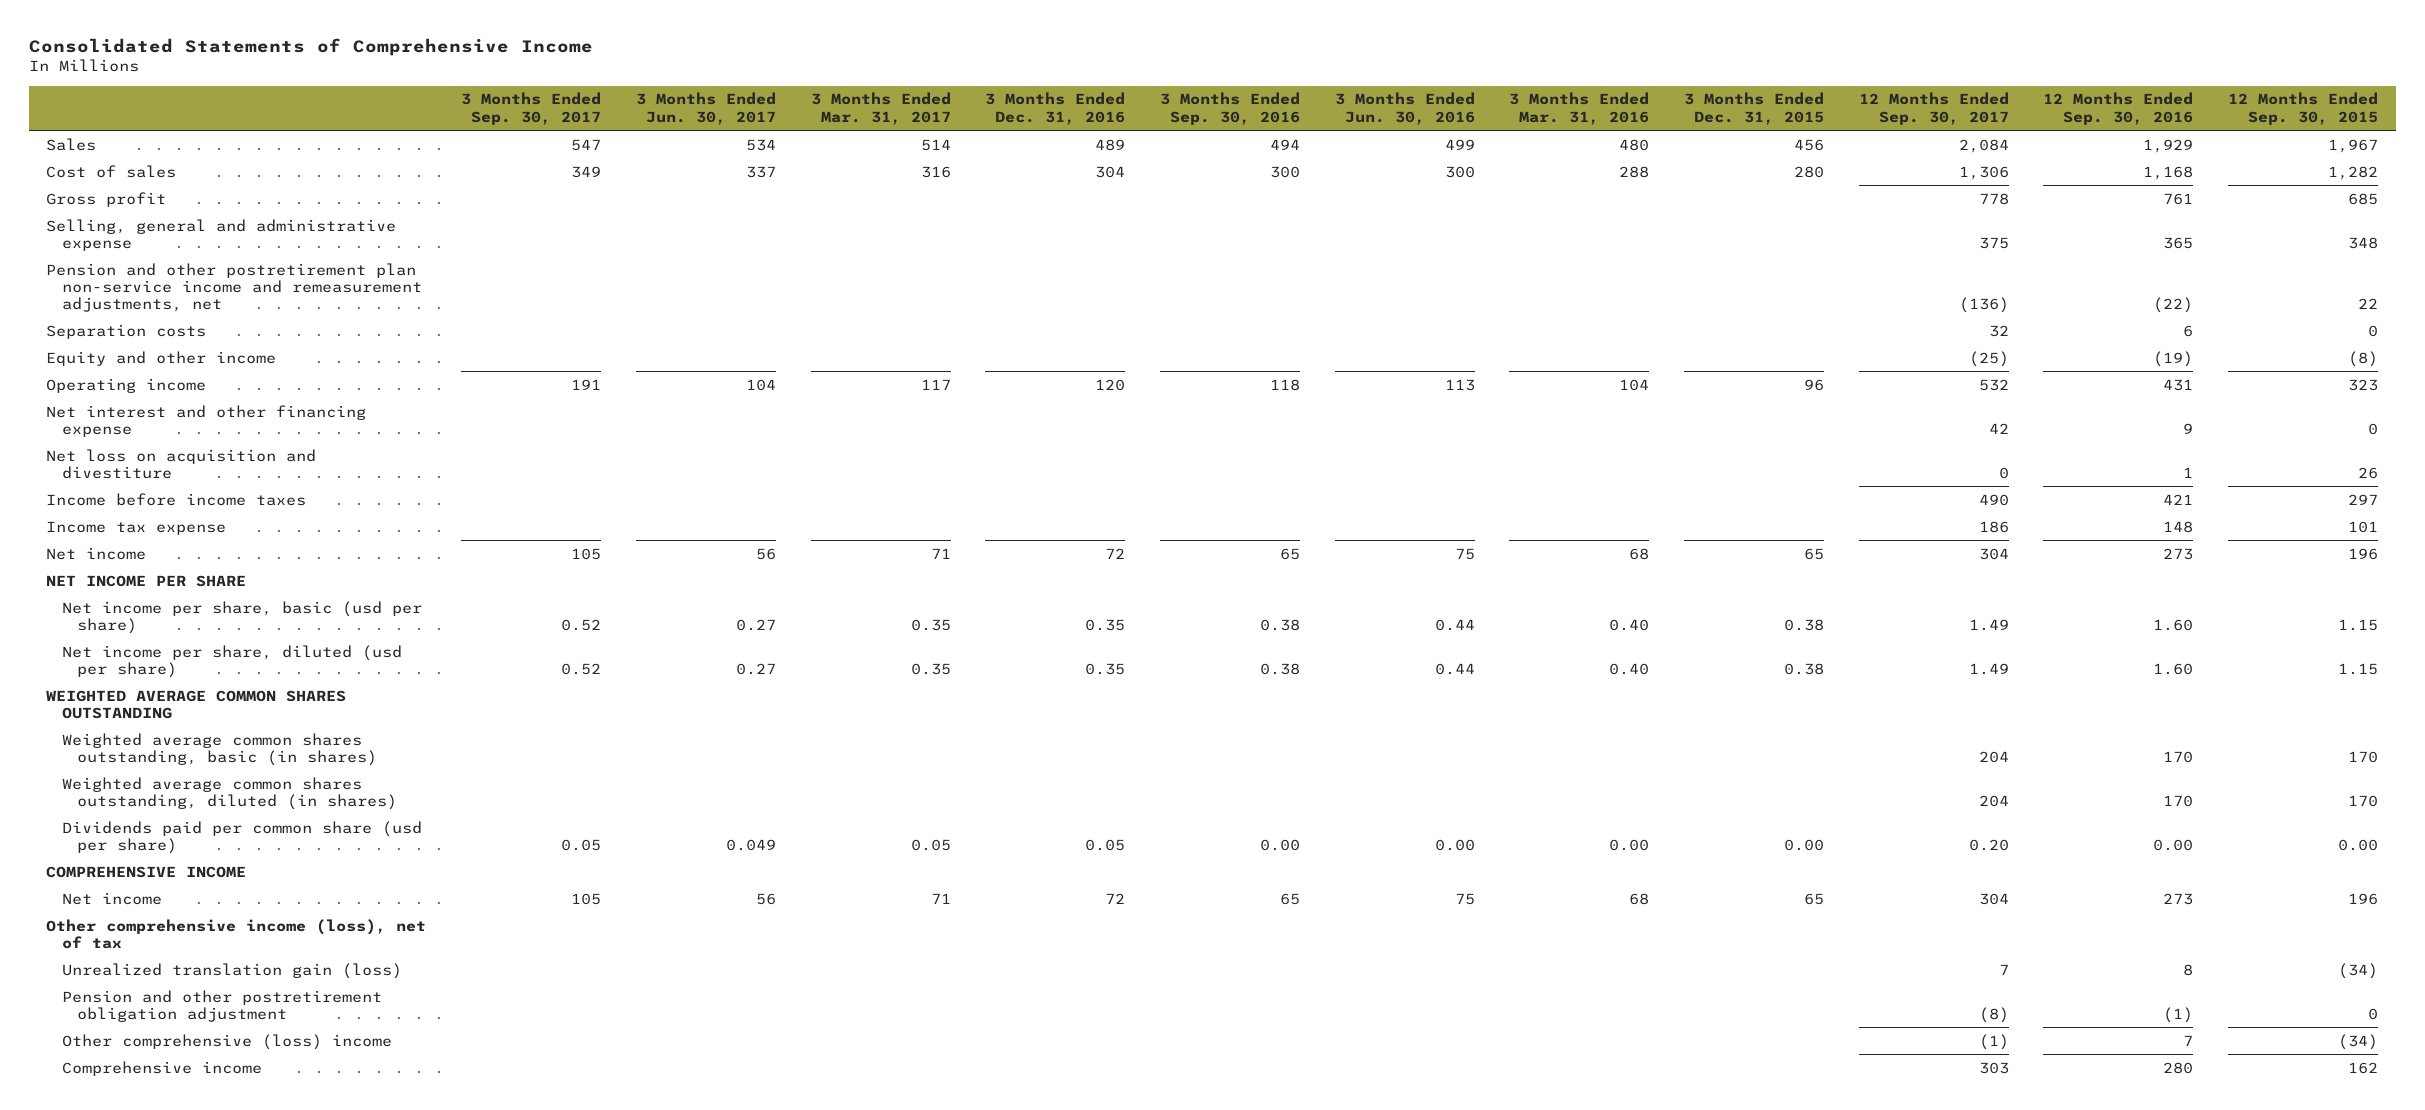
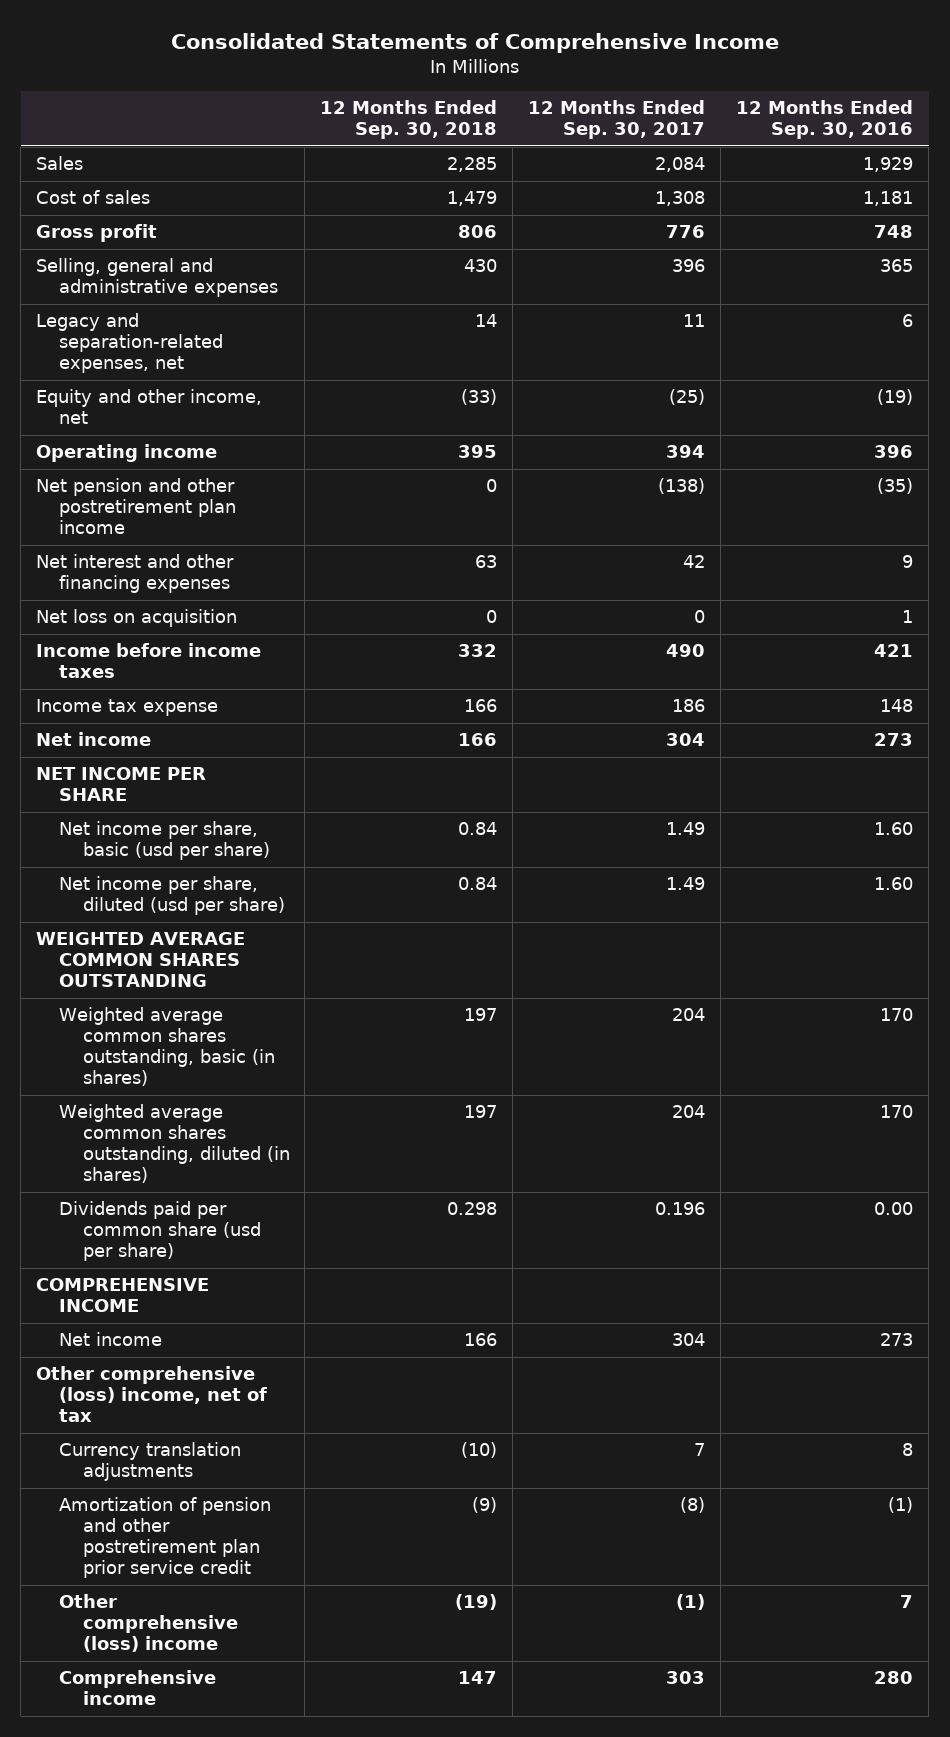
- | 3 Months Ended Sep. 30, 2017 | 3 Months Ended Jun. 30, 2017 | 3 Months Ended Mar. 31, 2017 | 3 Months Ended Dec. 31, 2016 | 3 Months Ended Sep. 30, 2016 | 3 Months Ended Jun. 30, 2016 | 3 Months Ended Mar. 31, 2016 | 3 Months Ended Dec. 31, 2015 | 12 Months Ended Sep. 30, 2017 | 12 Months Ended Sep. 30, 2016 | 12 Months Ended Sep. 30, 2015
+ | 12 Months Ended Sep. 30, 2018 | 12 Months Ended Sep. 30, 2017 | 12 Months Ended Sep. 30, 2016
- Cost of sales | 349 | 337 | 316 | 304 | 300 | 300 | 288 | 280 | 1,306 | 1,168 | 1,282
- Gross profit | | | | | | | | | 778 | 761 | 685
- Selling, general and administrative expense | | | | | | | | | 375 | 365 | 348
- Pension and other postretirement plan non-service income and remeasurement adjustments, net | | | | | | | | | (136) | (22) | 22
- Separation costs | | | | | | | | | 32 | 6 | 0
- Equity and other income | | | | | | | | | (25) | (19) | (8)
- Operating income | 191 | 104 | 117 | 120 | 118 | 113 | 104 | 96 | 532 | 431 | 323
- Net interest and other financing expense | | | | | | | | | 42 | 9 | 0
- Net loss on acquisition and divestiture | | | | | | | | | 0 | 1 | 26
+ Cost of sales | 1,479 | 1,308 | 1,181
+ Gross profit | 806 | 776 | 748
+ Selling, general and administrative expenses | 430 | 396 | 365
+ Legacy and separation-related expenses, net | 14 | 11 | 6
+ Equity and other income, net | (33) | (25) | (19)
+ Operating income | 395 | 394 | 396
+ Net pension and other postretirement plan income | 0 | (138) | (35)
+ Net interest and other financing expenses | 63 | 42 | 9
+ Net loss on acquisition | 0 | 0 | 1
- Dividends paid per common share (usd per share) | 0.05 | 0.049 | 0.05 | 0.05 | 0.00 | 0.00 | 0.00 | 0.00 | 0.20 | 0.00 | 0.00
+ Dividends paid per common share (usd per share) | 0.298 | 0.196 | 0.00
- Other comprehensive income (loss), net of tax
- Unrealized translation gain (loss) | | | | | | | | | 7 | 8 | (34)
- Pension and other postretirement obligation adjustment | | | | | | | | | (8) | (1) | 0
+ Other comprehensive (loss) income, net of tax
+ Currency translation adjustments | (10) | 7 | 8
+ Amortization of pension and other postretirement plan prior service credit | (9) | (8) | (1)

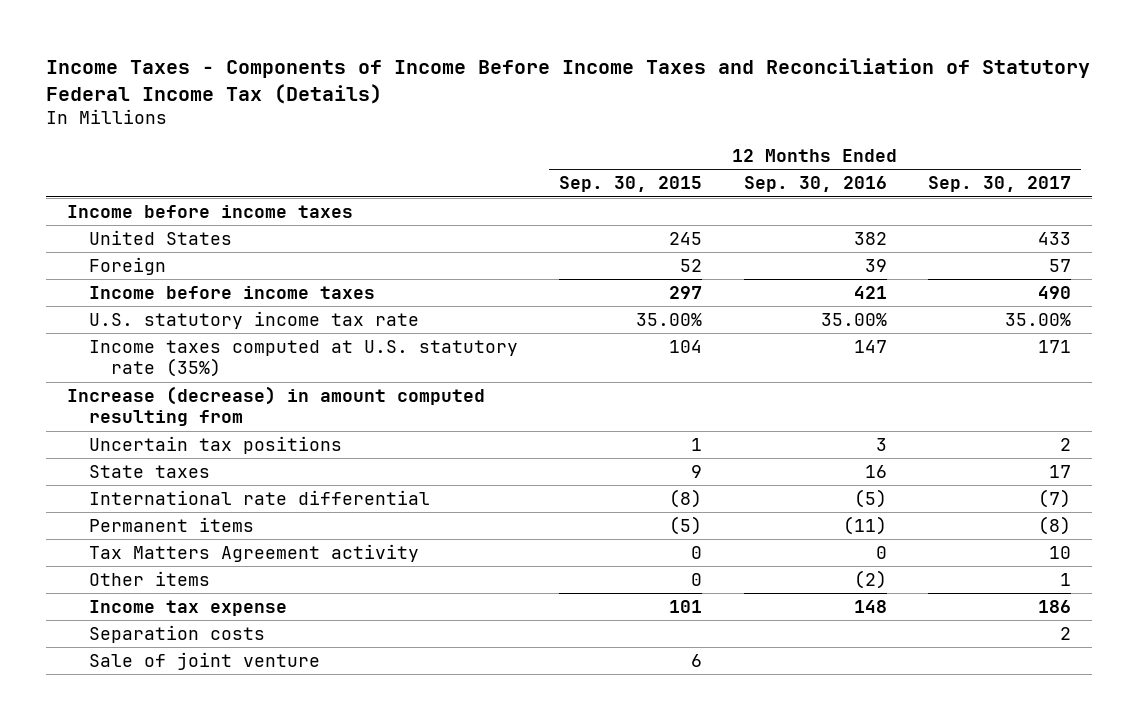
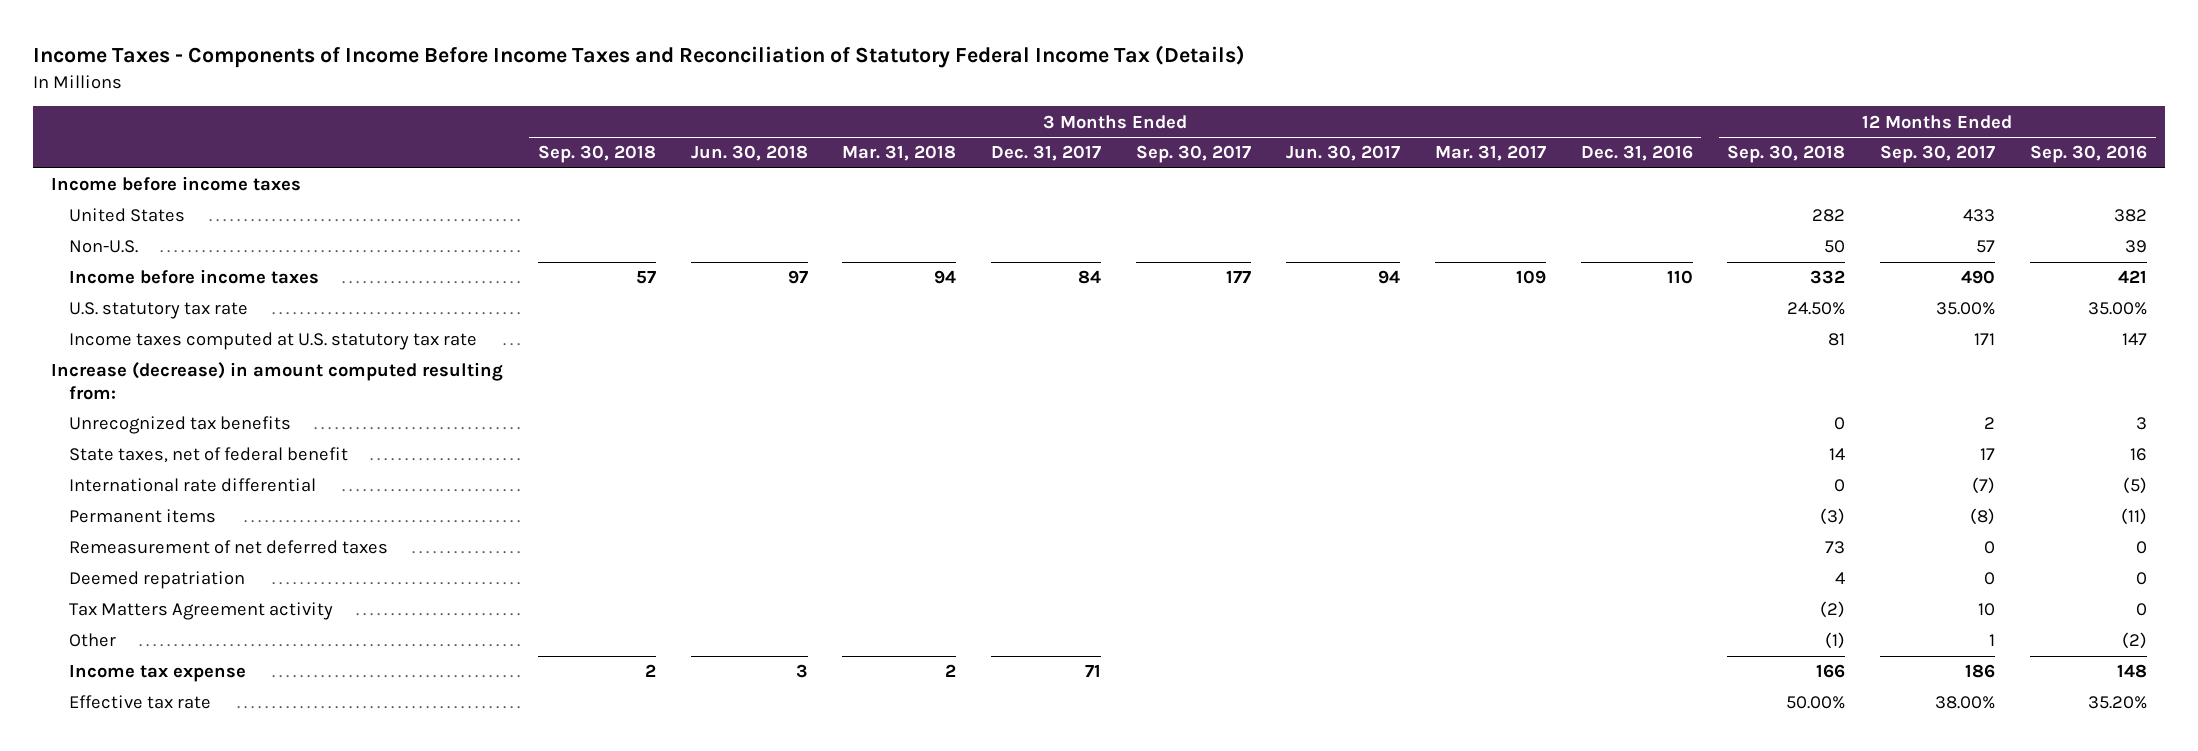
- | 12 Months Ended Sep. 30, 2015 | 12 Months Ended Sep. 30, 2016 | 12 Months Ended Sep. 30, 2017
+ | 3 Months Ended Sep. 30, 2018 | 3 Months Ended Jun. 30, 2018 | 3 Months Ended Mar. 31, 2018 | 3 Months Ended Dec. 31, 2017 | 3 Months Ended Sep. 30, 2017 | 3 Months Ended Jun. 30, 2017 | 3 Months Ended Mar. 31, 2017 | 3 Months Ended Dec. 31, 2016 | 12 Months Ended Sep. 30, 2018 | 12 Months Ended Sep. 30, 2017 | 12 Months Ended Sep. 30, 2016
- Foreign | 52 | 39 | 57
+ Non-U.S. | | | | | | | | | 50 | 57 | 39
- U.S. statutory income tax rate | 35.00% | 35.00% | 35.00%
- Income taxes computed at U.S. statutory rate (35%) | 104 | 147 | 171
- Increase (decrease) in amount computed resulting from
- Uncertain tax positions | 1 | 3 | 2
- State taxes | 9 | 16 | 17
+ U.S. statutory tax rate | | | | | | | | | 24.50% | 35.00% | 35.00%
+ Income taxes computed at U.S. statutory tax rate | | | | | | | | | 81 | 171 | 147
+ Increase (decrease) in amount computed resulting from:
+ Unrecognized tax benefits | | | | | | | | | 0 | 2 | 3
+ State taxes, net of federal benefit | | | | | | | | | 14 | 17 | 16
+ Remeasurement of net deferred taxes | | | | | | | | | 73 | 0 | 0
+ Deemed repatriation | | | | | | | | | 4 | 0 | 0
- Other items | 0 | (2) | 1
+ Other | | | | | | | | | (1) | 1 | (2)
- Separation costs | | | 2
- Sale of joint venture | 6 | |
+ Effective tax rate | | | | | | | | | 50.00% | 38.00% | 35.20%

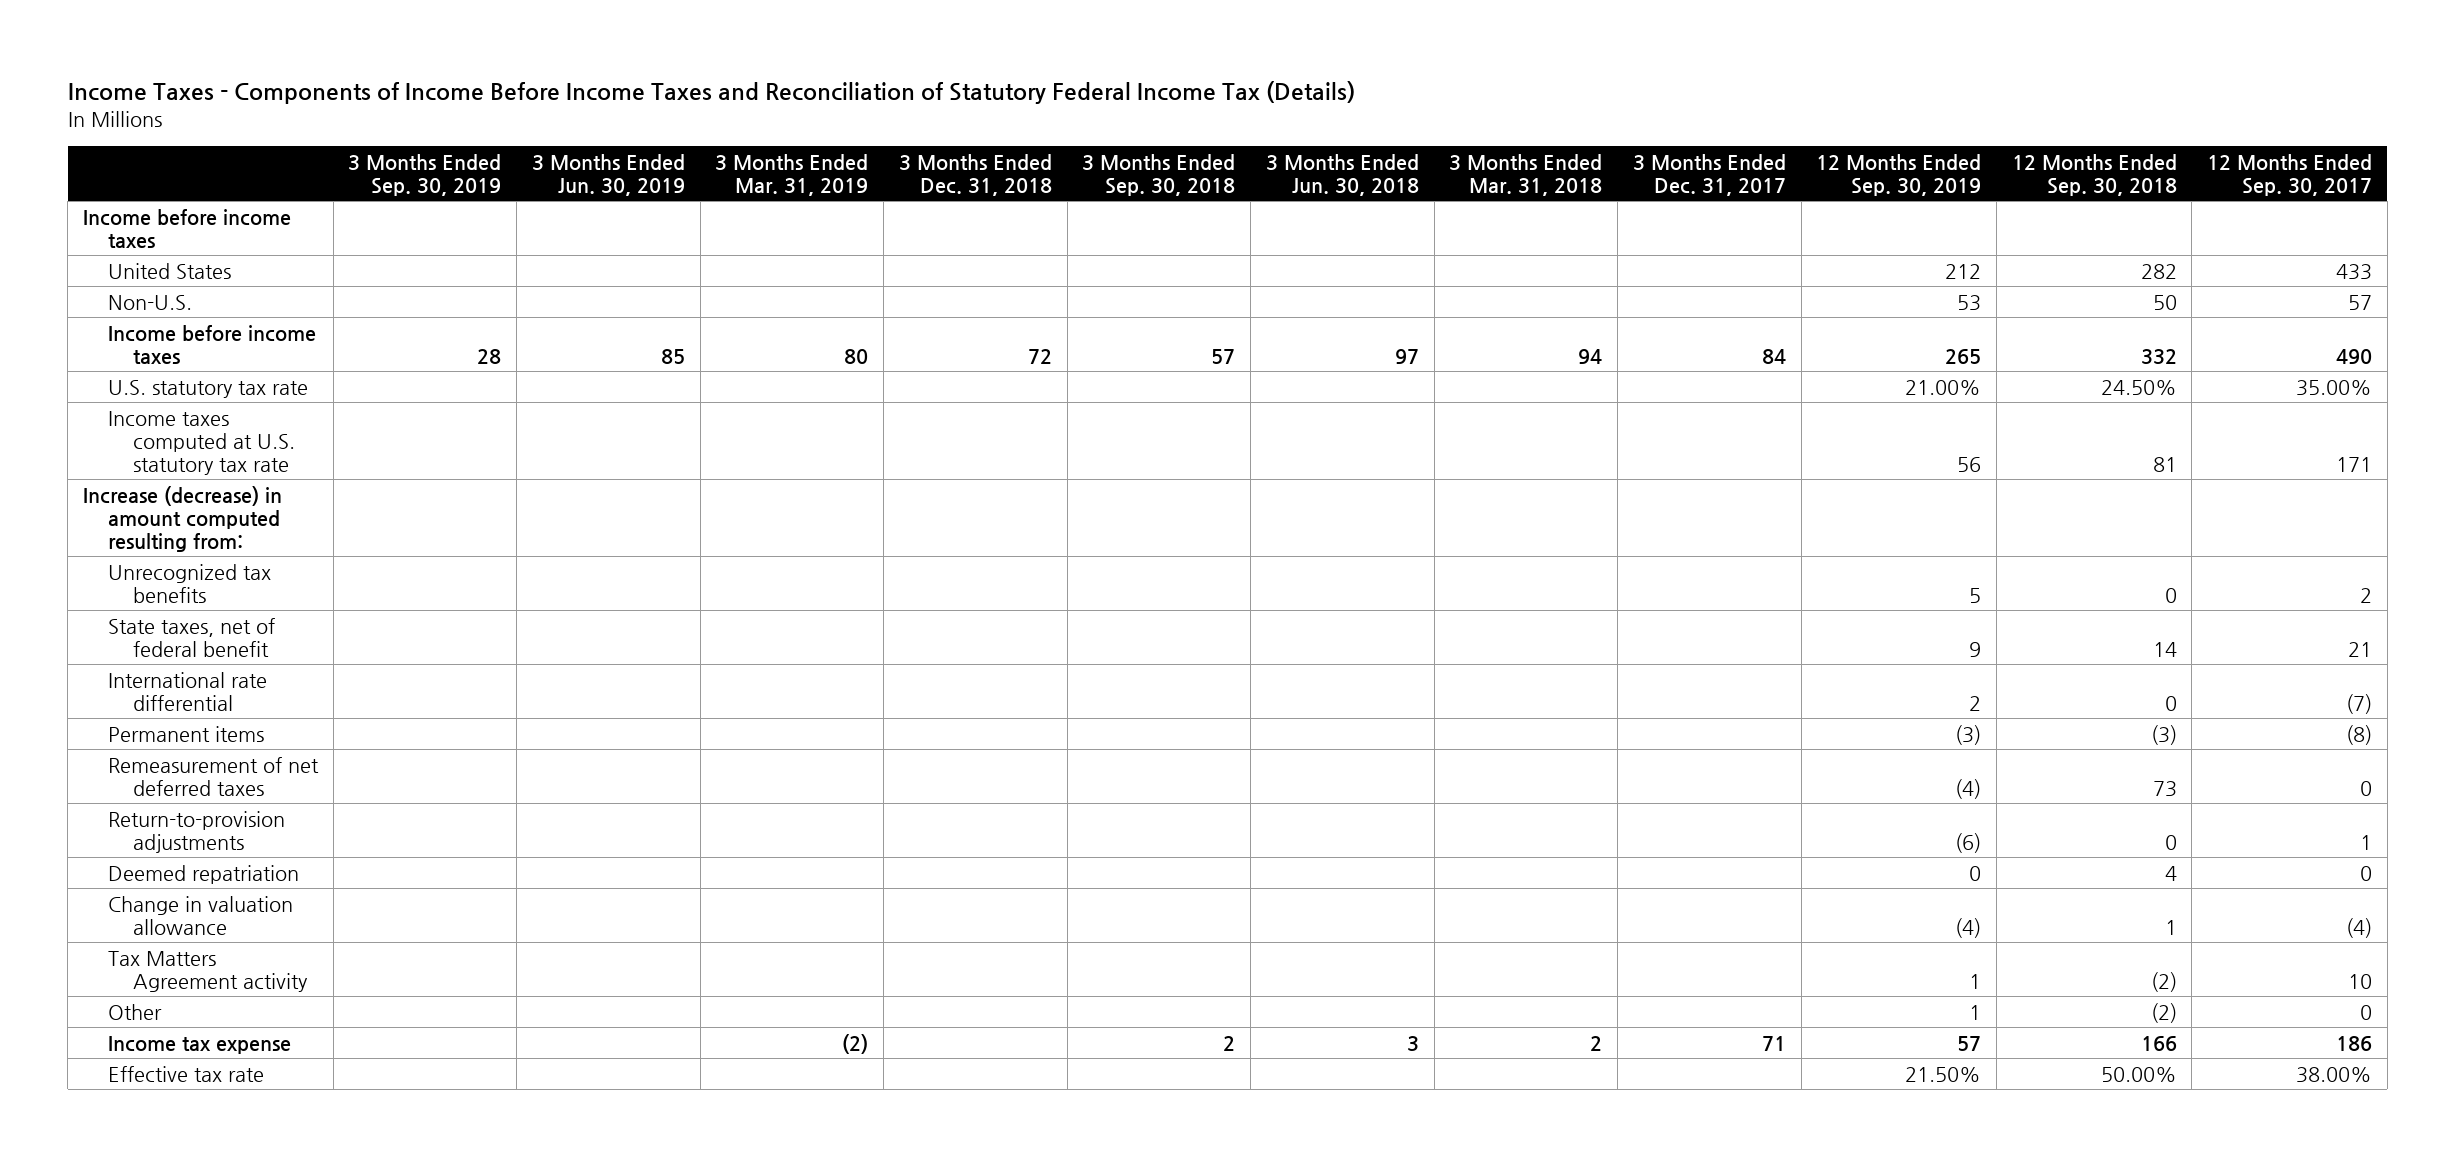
- | 3 Months Ended Sep. 30, 2018 | 3 Months Ended Jun. 30, 2018 | 3 Months Ended Mar. 31, 2018 | 3 Months Ended Dec. 31, 2017 | 3 Months Ended Sep. 30, 2017 | 3 Months Ended Jun. 30, 2017 | 3 Months Ended Mar. 31, 2017 | 3 Months Ended Dec. 31, 2016 | 12 Months Ended Sep. 30, 2018 | 12 Months Ended Sep. 30, 2017 | 12 Months Ended Sep. 30, 2016
+ | 3 Months Ended Sep. 30, 2019 | 3 Months Ended Jun. 30, 2019 | 3 Months Ended Mar. 31, 2019 | 3 Months Ended Dec. 31, 2018 | 3 Months Ended Sep. 30, 2018 | 3 Months Ended Jun. 30, 2018 | 3 Months Ended Mar. 31, 2018 | 3 Months Ended Dec. 31, 2017 | 12 Months Ended Sep. 30, 2019 | 12 Months Ended Sep. 30, 2018 | 12 Months Ended Sep. 30, 2017
- State taxes, net of federal benefit | | | | | | | | | 14 | 17 | 16
+ State taxes, net of federal benefit | | | | | | | | | 9 | 14 | 21
+ Return-to-provision adjustments | | | | | | | | | (6) | 0 | 1
+ Change in valuation allowance | | | | | | | | | (4) | 1 | (4)
- Other | | | | | | | | | (1) | 1 | (2)
+ Other | | | | | | | | | 1 | (2) | 0

